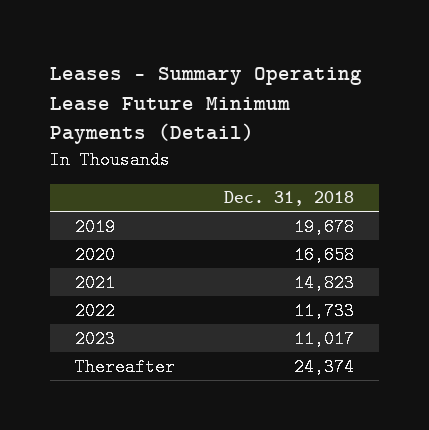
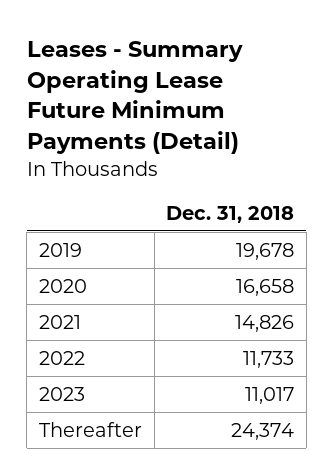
- 2021 | 14,823
+ 2021 | 14,826

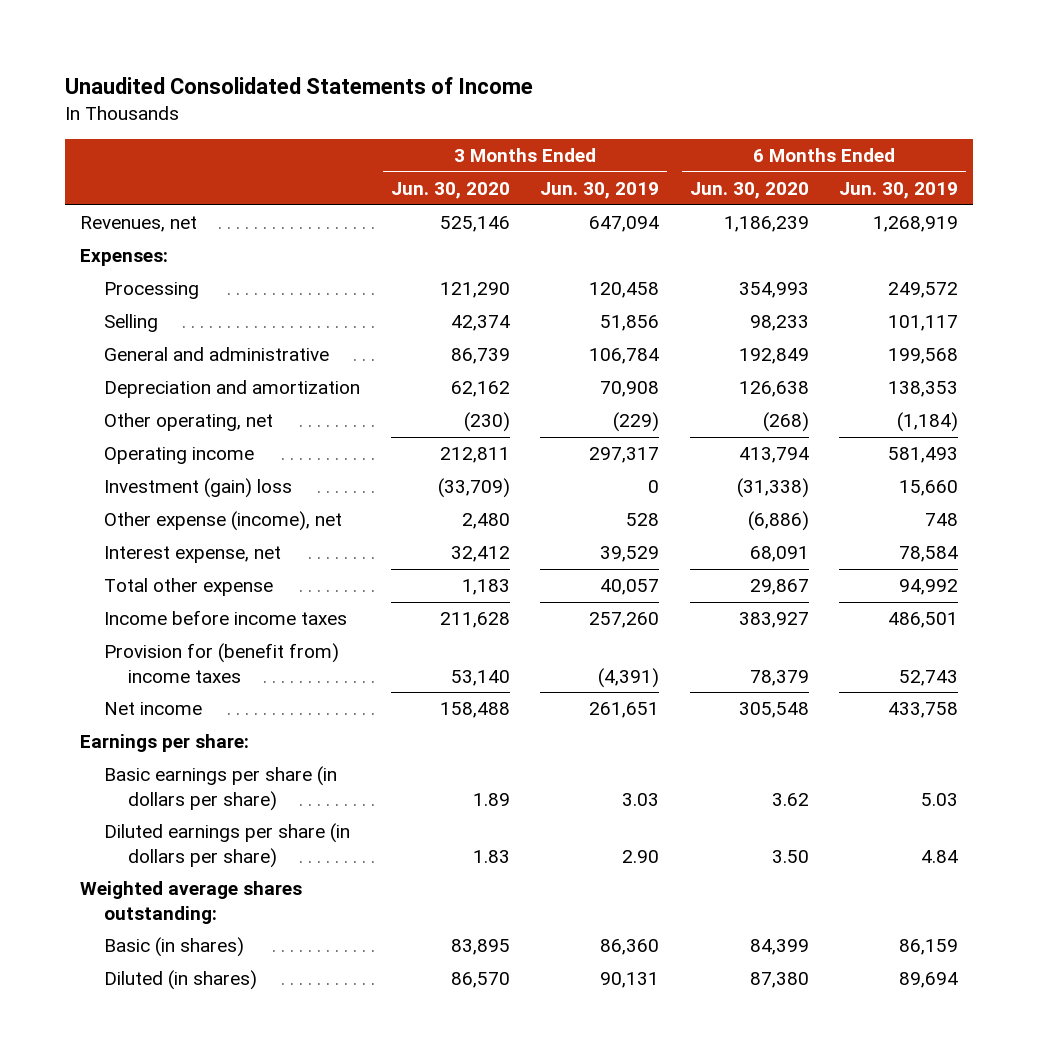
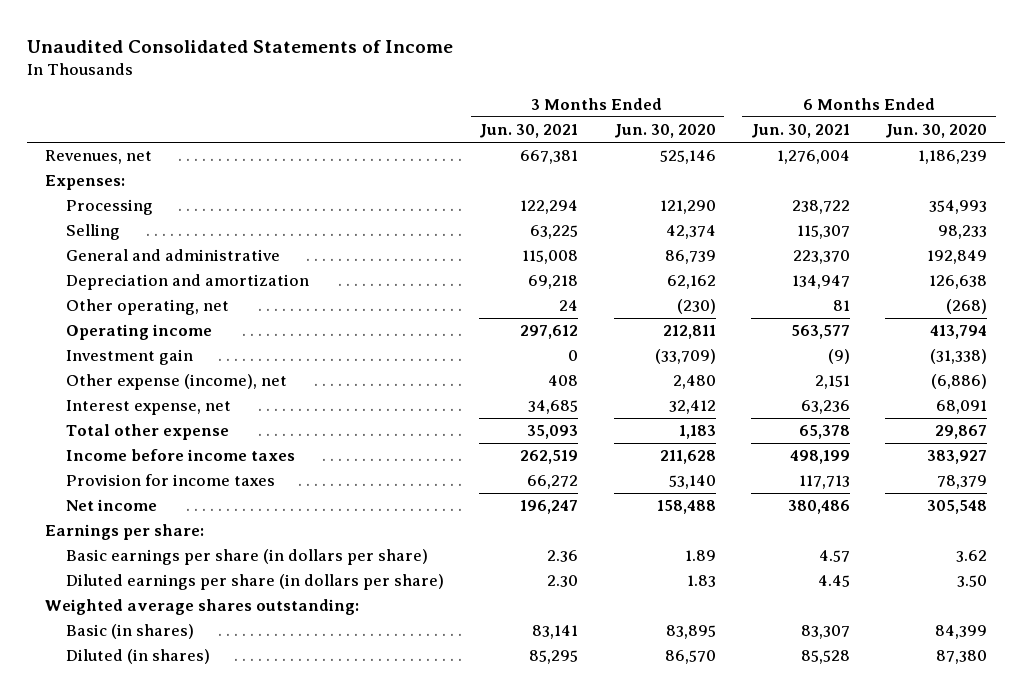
- | 3 Months Ended Jun. 30, 2020 | 3 Months Ended Jun. 30, 2019 | 6 Months Ended Jun. 30, 2020 | 6 Months Ended Jun. 30, 2019
+ | 3 Months Ended Jun. 30, 2021 | 3 Months Ended Jun. 30, 2020 | 6 Months Ended Jun. 30, 2021 | 6 Months Ended Jun. 30, 2020
- Investment (gain) loss | (33,709) | 0 | (31,338) | 15,660
+ Investment gain | 0 | (33,709) | (9) | (31,338)
- Provision for (benefit from) income taxes | 53,140 | (4,391) | 78,379 | 52,743
+ Provision for income taxes | 66,272 | 53,140 | 117,713 | 78,379

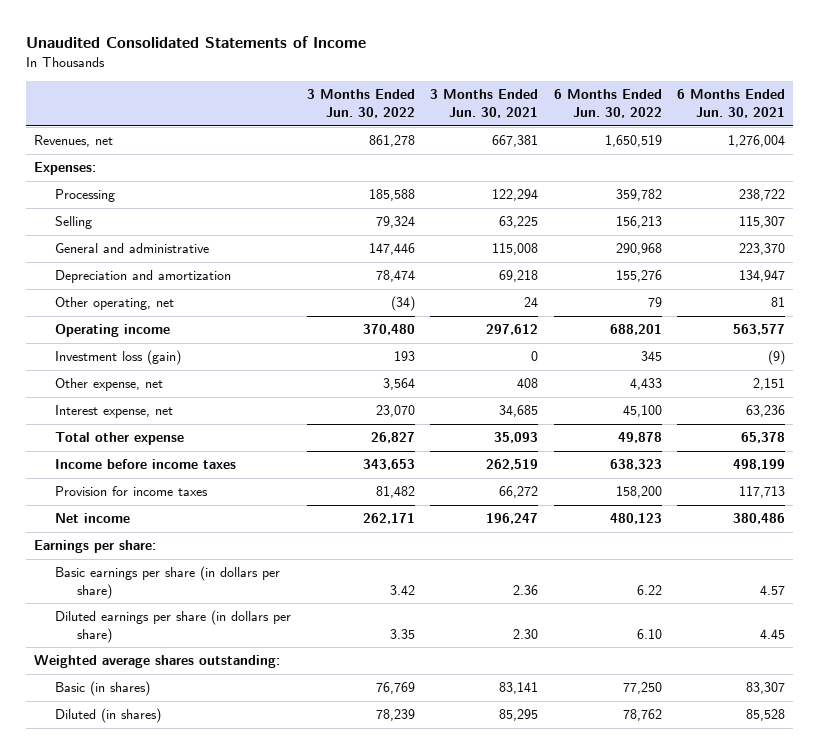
- | 3 Months Ended Jun. 30, 2021 | 3 Months Ended Jun. 30, 2020 | 6 Months Ended Jun. 30, 2021 | 6 Months Ended Jun. 30, 2020
+ | 3 Months Ended Jun. 30, 2022 | 3 Months Ended Jun. 30, 2021 | 6 Months Ended Jun. 30, 2022 | 6 Months Ended Jun. 30, 2021
- Investment gain | 0 | (33,709) | (9) | (31,338)
- Other expense (income), net | 408 | 2,480 | 2,151 | (6,886)
+ Investment loss (gain) | 193 | 0 | 345 | (9)
+ Other expense, net | 3,564 | 408 | 4,433 | 2,151

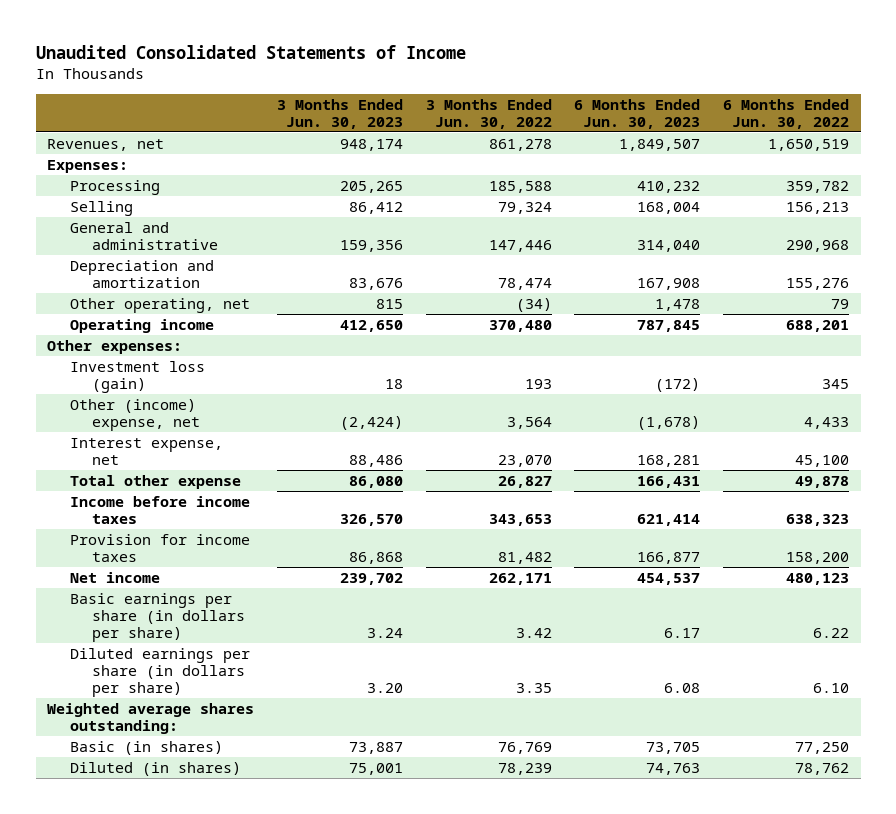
- | 3 Months Ended Jun. 30, 2022 | 3 Months Ended Jun. 30, 2021 | 6 Months Ended Jun. 30, 2022 | 6 Months Ended Jun. 30, 2021
+ | 3 Months Ended Jun. 30, 2023 | 3 Months Ended Jun. 30, 2022 | 6 Months Ended Jun. 30, 2023 | 6 Months Ended Jun. 30, 2022
+ Other expenses:
- Other expense, net | 3,564 | 408 | 4,433 | 2,151
+ Other (income) expense, net | (2,424) | 3,564 | (1,678) | 4,433
- Earnings per share:

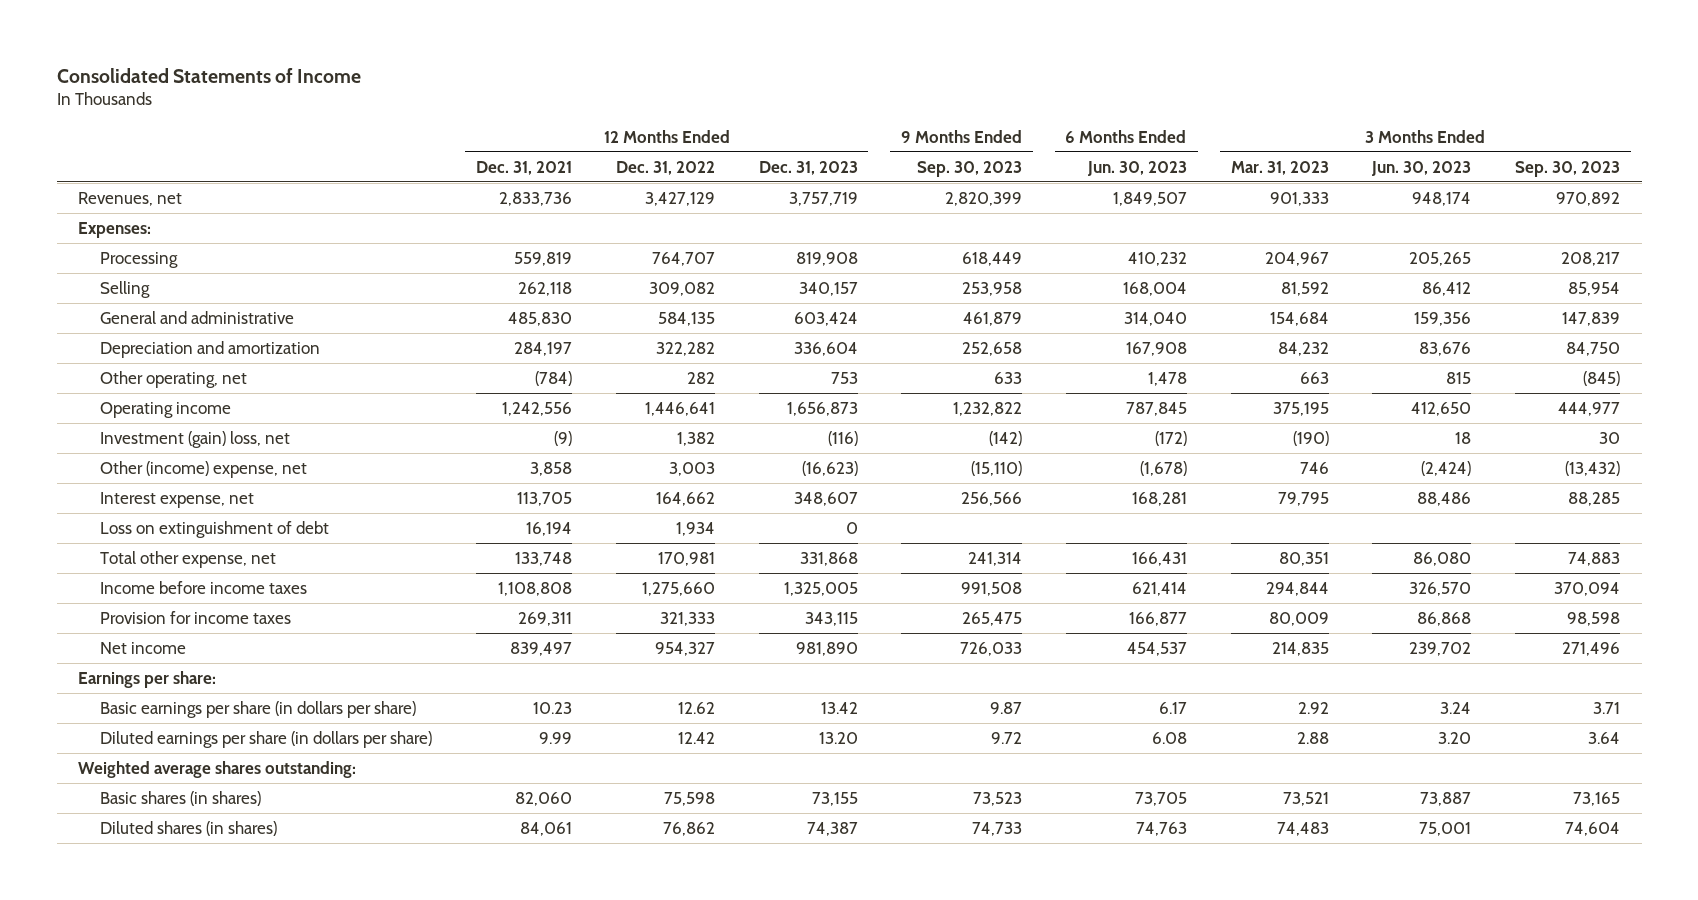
- Unaudited Consolidated Statements of Income
+ Consolidated Statements of Income
- | 3 Months Ended Jun. 30, 2023 | 3 Months Ended Jun. 30, 2022 | 6 Months Ended Jun. 30, 2023 | 6 Months Ended Jun. 30, 2022
+ | 12 Months Ended Dec. 31, 2021 | 12 Months Ended Dec. 31, 2022 | 12 Months Ended Dec. 31, 2023 | 9 Months Ended Sep. 30, 2023 | 6 Months Ended Jun. 30, 2023 | 3 Months Ended Mar. 31, 2023 | 3 Months Ended Jun. 30, 2023 | 3 Months Ended Sep. 30, 2023
- Other expenses:
- Investment loss (gain) | 18 | 193 | (172) | 345
+ Investment (gain) loss, net | (9) | 1,382 | (116) | (142) | (172) | (190) | 18 | 30
- Total other expense | 86,080 | 26,827 | 166,431 | 49,878
+ Loss on extinguishment of debt | 16,194 | 1,934 | 0 | | | | |
+ Total other expense, net | 133,748 | 170,981 | 331,868 | 241,314 | 166,431 | 80,351 | 86,080 | 74,883
+ Earnings per share:
- Basic (in shares) | 73,887 | 76,769 | 73,705 | 77,250
- Diluted (in shares) | 75,001 | 78,239 | 74,763 | 78,762
+ Basic shares (in shares) | 82,060 | 75,598 | 73,155 | 73,523 | 73,705 | 73,521 | 73,887 | 73,165
+ Diluted shares (in shares) | 84,061 | 76,862 | 74,387 | 74,733 | 74,763 | 74,483 | 75,001 | 74,604

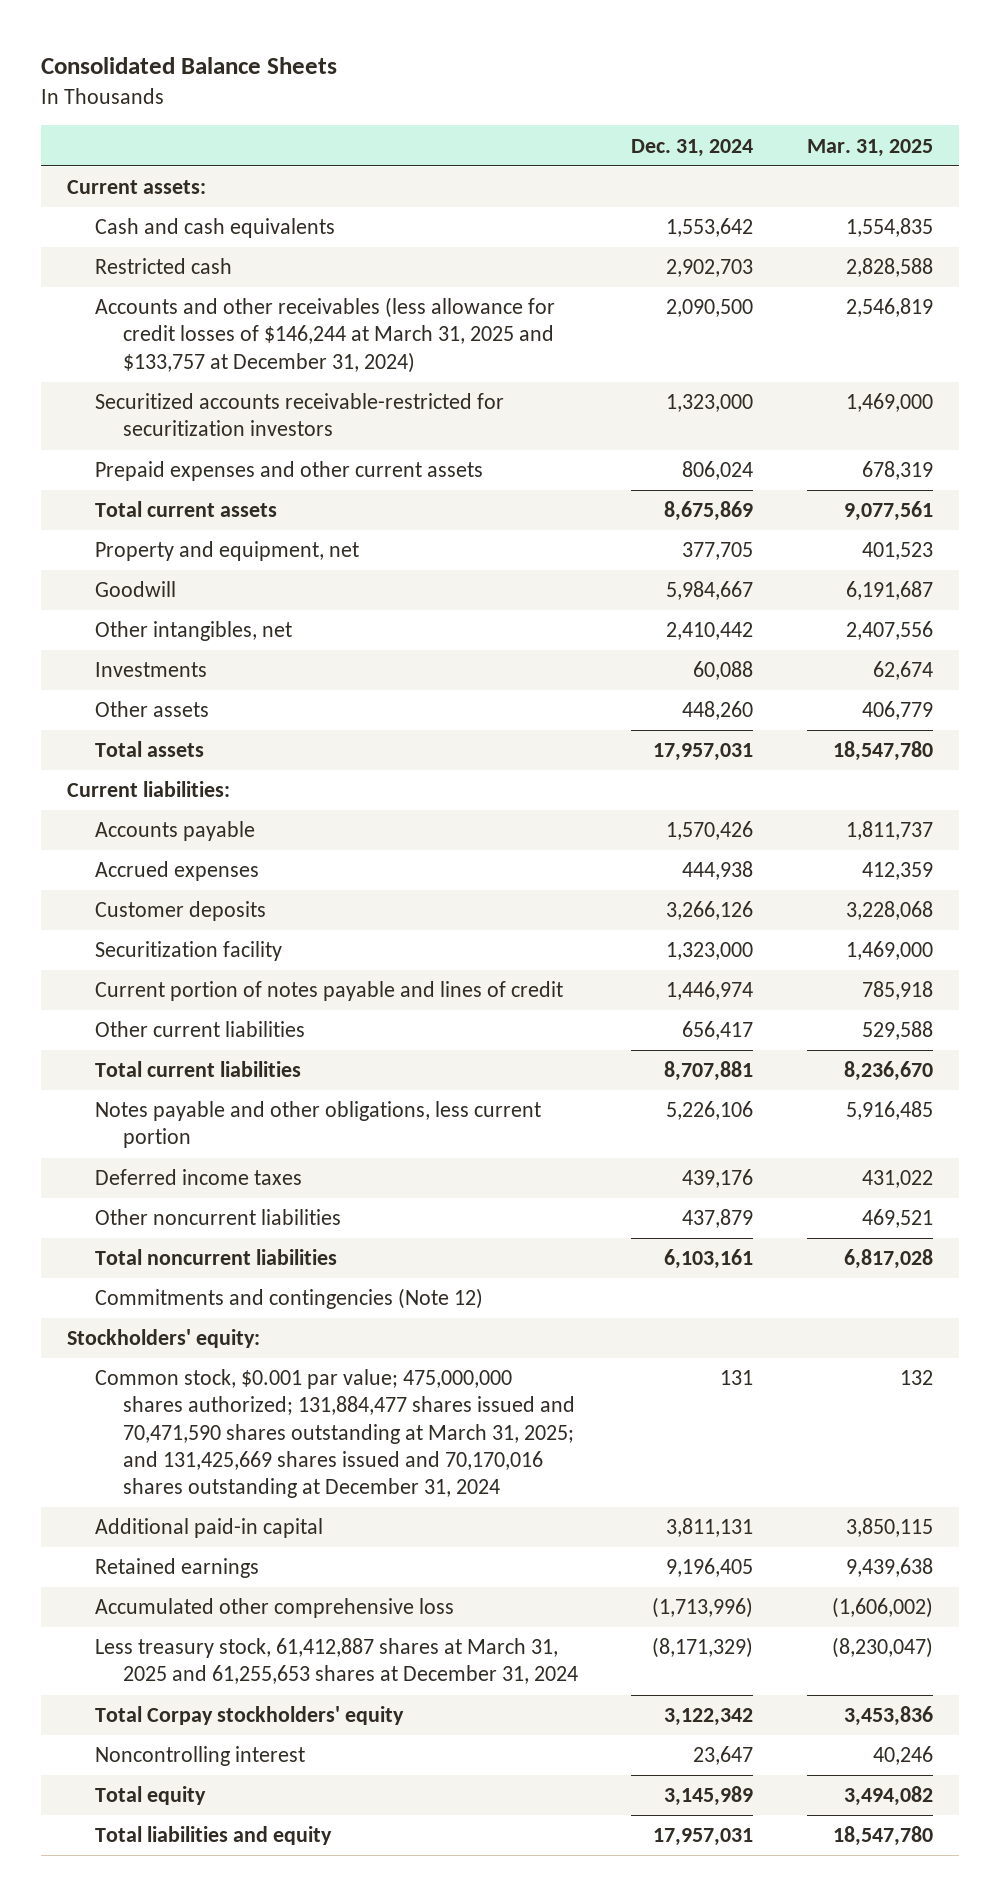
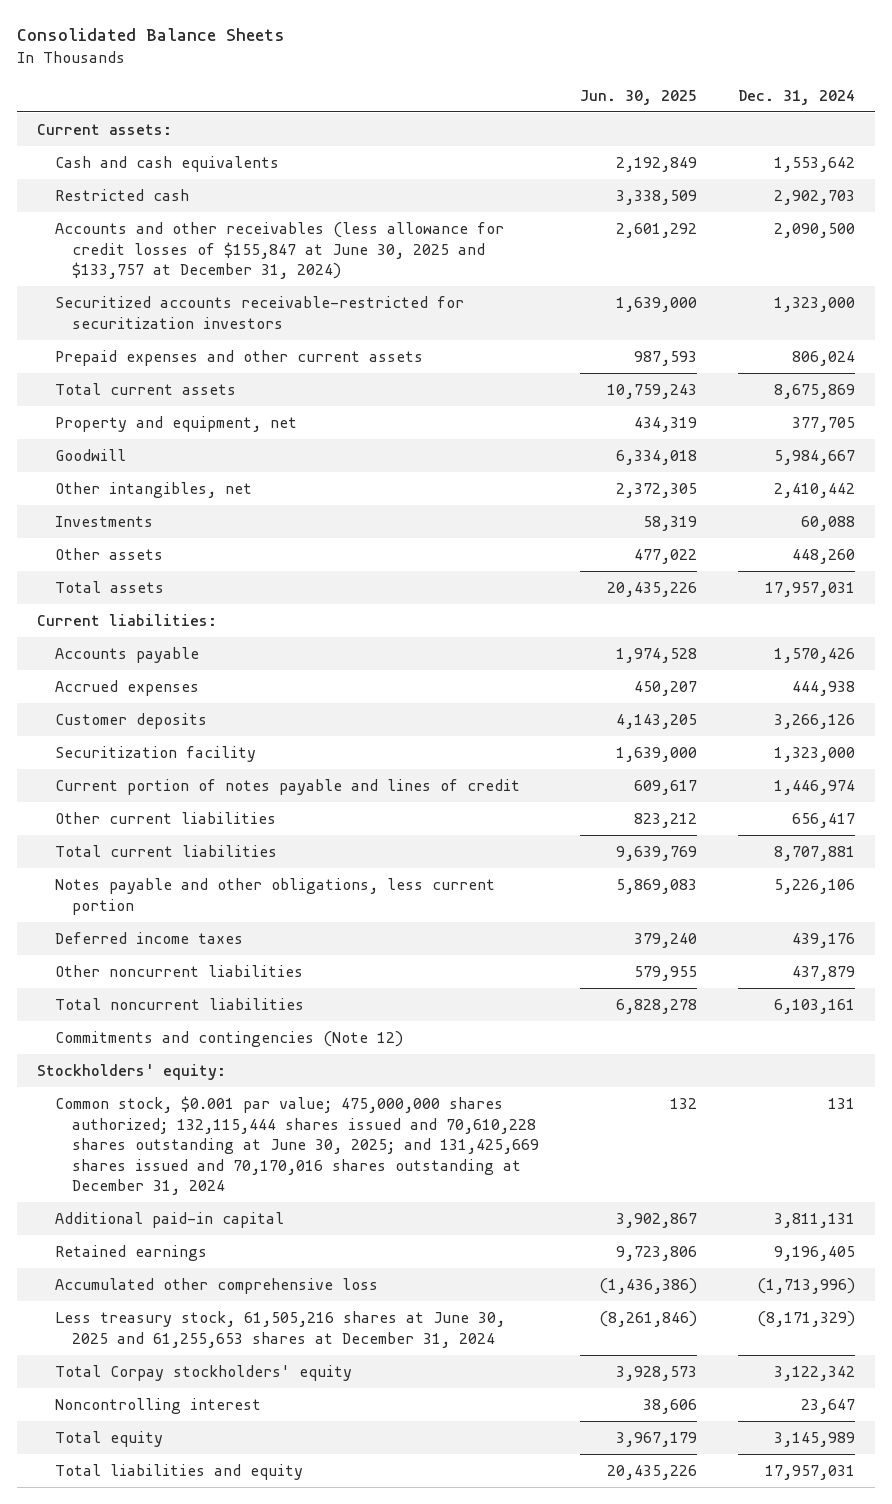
- | Dec. 31, 2024 | Mar. 31, 2025
+ | Jun. 30, 2025 | Dec. 31, 2024
- Accounts and other receivables (less allowance for credit losses of $146,244 at March 31, 2025 and $133,757 at December 31, 2024) | 2,090,500 | 2,546,819
+ Accounts and other receivables (less allowance for credit losses of $155,847 at June 30, 2025 and $133,757 at December 31, 2024) | 2,601,292 | 2,090,500
- Common stock, $0.001 par value; 475,000,000 shares authorized; 131,884,477 shares issued and 70,471,590 shares outstanding at March 31, 2025; and 131,425,669 shares issued and 70,170,016 shares outstanding at December 31, 2024 | 131 | 132
+ Common stock, $0.001 par value; 475,000,000 shares authorized; 132,115,444 shares issued and 70,610,228 shares outstanding at June 30, 2025; and 131,425,669 shares issued and 70,170,016 shares outstanding at December 31, 2024 | 132 | 131
- Less treasury stock, 61,412,887 shares at March 31, 2025 and 61,255,653 shares at December 31, 2024 | (8,171,329) | (8,230,047)
+ Less treasury stock, 61,505,216 shares at June 30, 2025 and 61,255,653 shares at December 31, 2024 | (8,261,846) | (8,171,329)

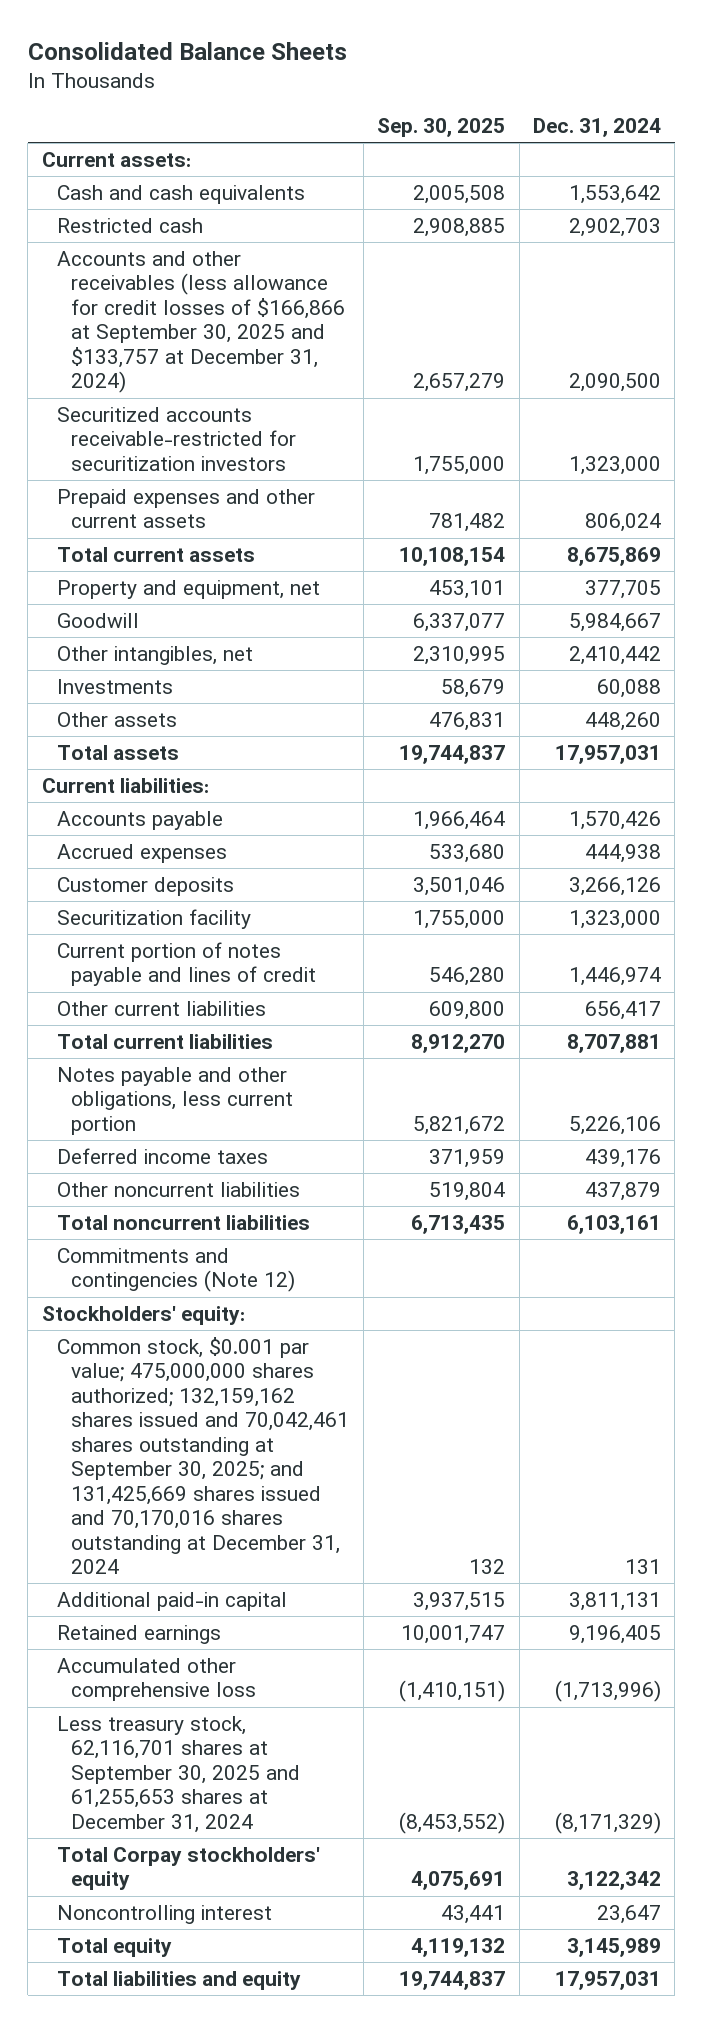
- | Jun. 30, 2025 | Dec. 31, 2024
+ | Sep. 30, 2025 | Dec. 31, 2024
- Accounts and other receivables (less allowance for credit losses of $155,847 at June 30, 2025 and $133,757 at December 31, 2024) | 2,601,292 | 2,090,500
+ Accounts and other receivables (less allowance for credit losses of $166,866 at September 30, 2025 and $133,757 at December 31, 2024) | 2,657,279 | 2,090,500
- Common stock, $0.001 par value; 475,000,000 shares authorized; 132,115,444 shares issued and 70,610,228 shares outstanding at June 30, 2025; and 131,425,669 shares issued and 70,170,016 shares outstanding at December 31, 2024 | 132 | 131
+ Common stock, $0.001 par value; 475,000,000 shares authorized; 132,159,162 shares issued and 70,042,461 shares outstanding at September 30, 2025; and 131,425,669 shares issued and 70,170,016 shares outstanding at December 31, 2024 | 132 | 131
- Less treasury stock, 61,505,216 shares at June 30, 2025 and 61,255,653 shares at December 31, 2024 | (8,261,846) | (8,171,329)
+ Less treasury stock, 62,116,701 shares at September 30, 2025 and 61,255,653 shares at December 31, 2024 | (8,453,552) | (8,171,329)

